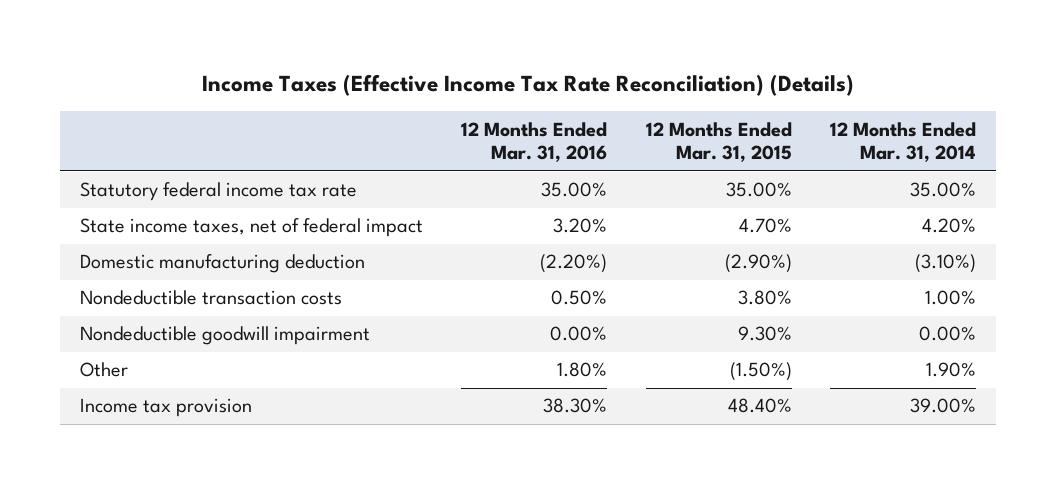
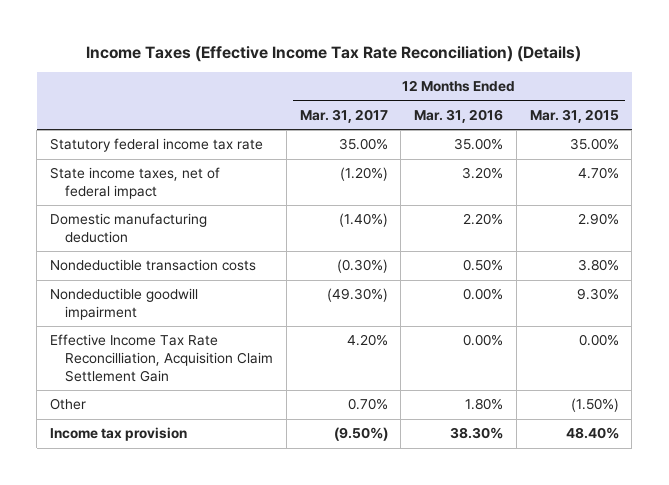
- | 12 Months Ended Mar. 31, 2016 | 12 Months Ended Mar. 31, 2015 | 12 Months Ended Mar. 31, 2014
+ | 12 Months Ended Mar. 31, 2017 | 12 Months Ended Mar. 31, 2016 | 12 Months Ended Mar. 31, 2015
- Domestic manufacturing deduction | (2.20%) | (2.90%) | (3.10%)
+ Domestic manufacturing deduction | (1.40%) | 2.20% | 2.90%
+ Effective Income Tax Rate Reconcilliation, Acquisition Claim Settlement Gain | 4.20% | 0.00% | 0.00%

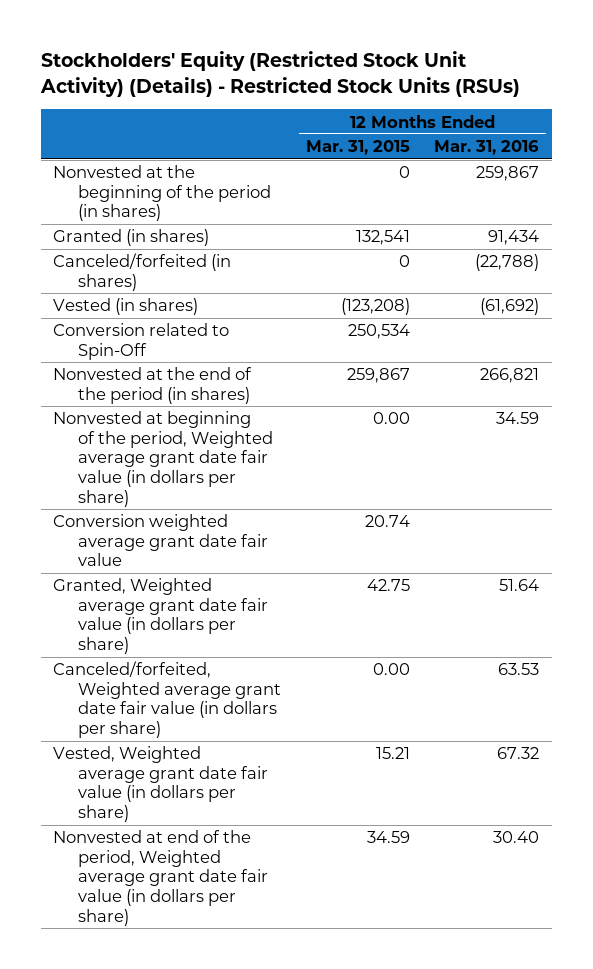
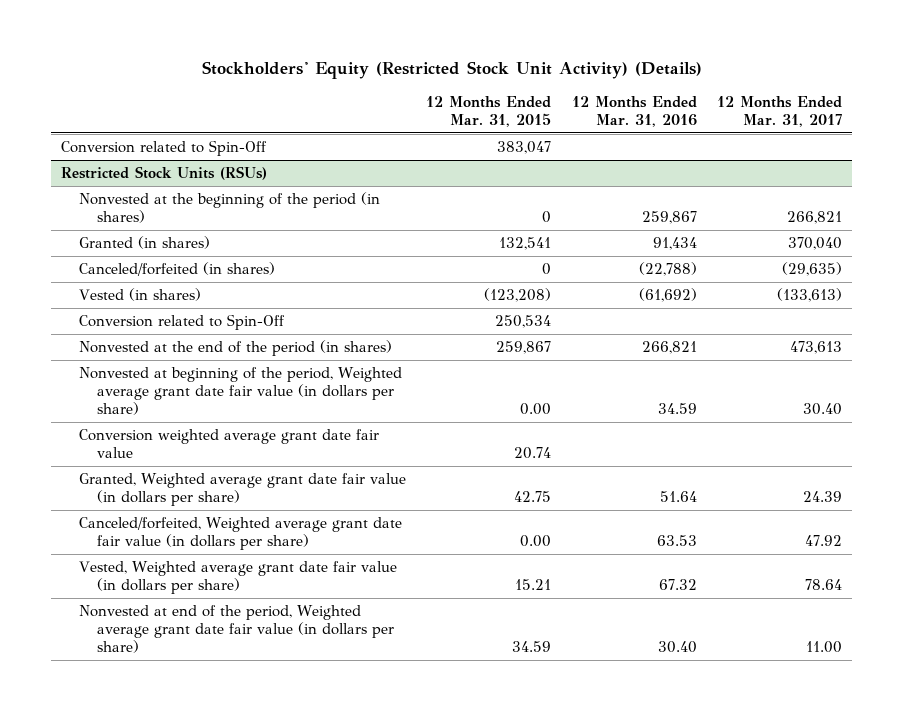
- Stockholders' Equity (Restricted Stock Unit Activity) (Details) - Restricted Stock Units (RSUs)
+ Stockholders' Equity (Restricted Stock Unit Activity) (Details)
- | 12 Months Ended Mar. 31, 2015 | 12 Months Ended Mar. 31, 2016
+ | 12 Months Ended Mar. 31, 2015 | 12 Months Ended Mar. 31, 2016 | 12 Months Ended Mar. 31, 2017
+ Conversion related to Spin-Off | 383,047 | |
+ Restricted Stock Units (RSUs)

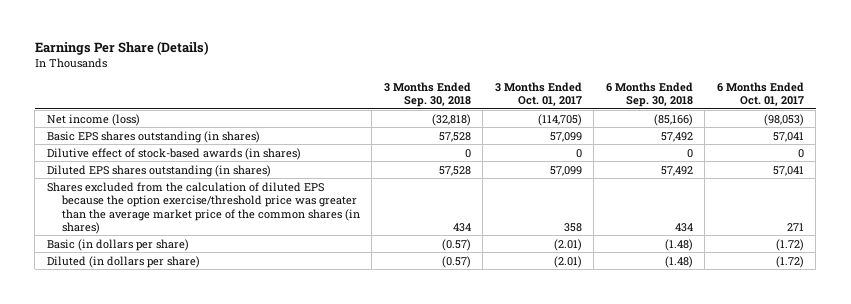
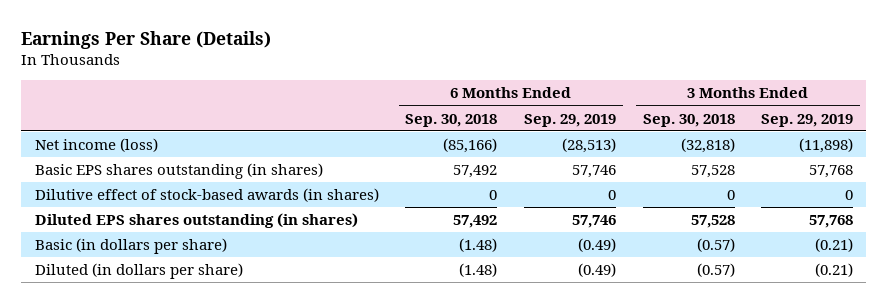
- | 3 Months Ended Sep. 30, 2018 | 3 Months Ended Oct. 01, 2017 | 6 Months Ended Sep. 30, 2018 | 6 Months Ended Oct. 01, 2017
+ | 6 Months Ended Sep. 30, 2018 | 6 Months Ended Sep. 29, 2019 | 3 Months Ended Sep. 30, 2018 | 3 Months Ended Sep. 29, 2019
- Shares excluded from the calculation of diluted EPS because the option exercise/threshold price was greater than the average market price of the common shares (in shares) | 434 | 358 | 434 | 271

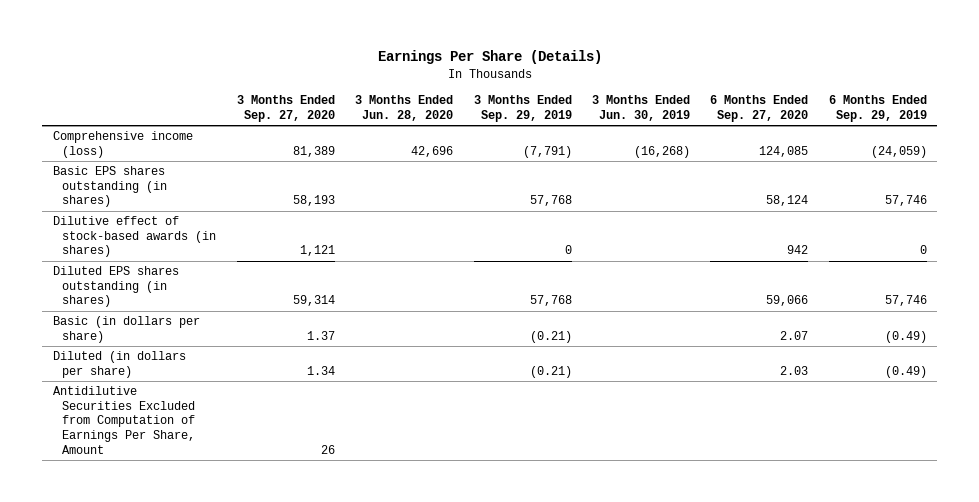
- | 6 Months Ended Sep. 30, 2018 | 6 Months Ended Sep. 29, 2019 | 3 Months Ended Sep. 30, 2018 | 3 Months Ended Sep. 29, 2019
+ | 3 Months Ended Sep. 27, 2020 | 3 Months Ended Jun. 28, 2020 | 3 Months Ended Sep. 29, 2019 | 3 Months Ended Jun. 30, 2019 | 6 Months Ended Sep. 27, 2020 | 6 Months Ended Sep. 29, 2019
- Net income (loss) | (85,166) | (28,513) | (32,818) | (11,898)
+ Comprehensive income (loss) | 81,389 | 42,696 | (7,791) | (16,268) | 124,085 | (24,059)
+ Antidilutive Securities Excluded from Computation of Earnings Per Share, Amount | 26 | | | | |

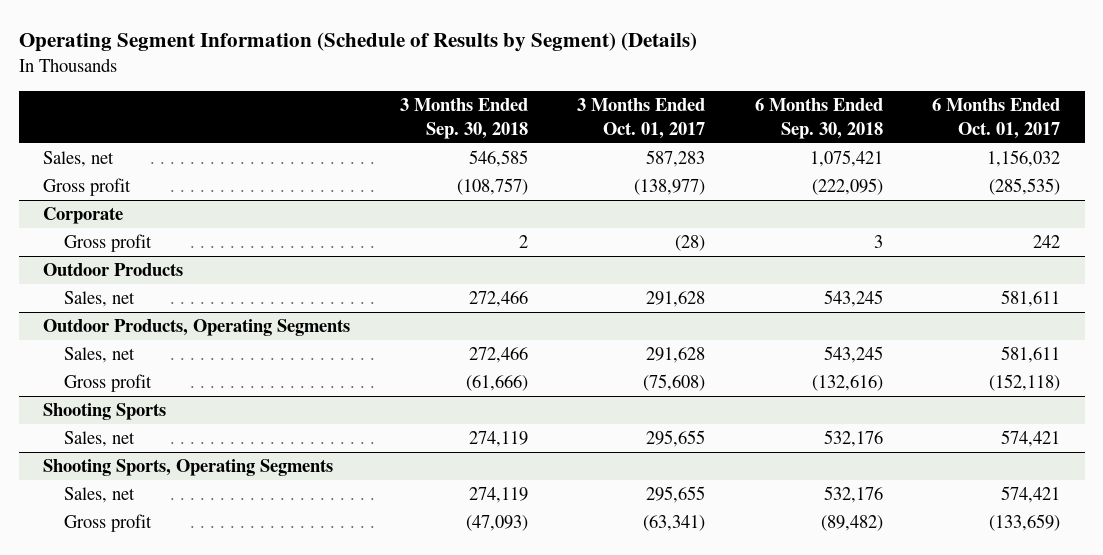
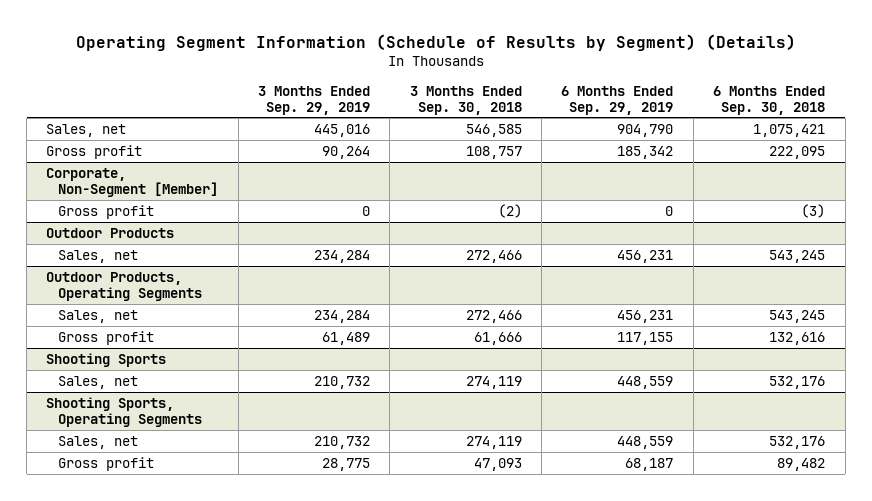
- | 3 Months Ended Sep. 30, 2018 | 3 Months Ended Oct. 01, 2017 | 6 Months Ended Sep. 30, 2018 | 6 Months Ended Oct. 01, 2017
+ | 3 Months Ended Sep. 29, 2019 | 3 Months Ended Sep. 30, 2018 | 6 Months Ended Sep. 29, 2019 | 6 Months Ended Sep. 30, 2018
- Gross profit | (108,757) | (138,977) | (222,095) | (285,535)
- Corporate
- Gross profit | 2 | (28) | 3 | 242
+ Gross profit | 90,264 | 108,757 | 185,342 | 222,095
+ Corporate, Non-Segment [Member]
+ Gross profit | 0 | (2) | 0 | (3)
@ Outdoor Products, Operating Segments
- Gross profit | (61,666) | (75,608) | (132,616) | (152,118)
+ Gross profit | 61,489 | 61,666 | 117,155 | 132,616
@ Shooting Sports, Operating Segments
- Gross profit | (47,093) | (63,341) | (89,482) | (133,659)
+ Gross profit | 28,775 | 47,093 | 68,187 | 89,482

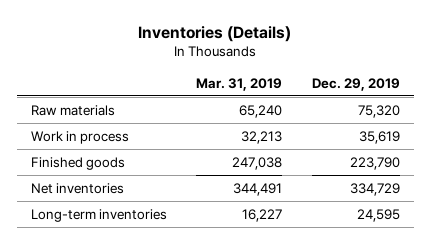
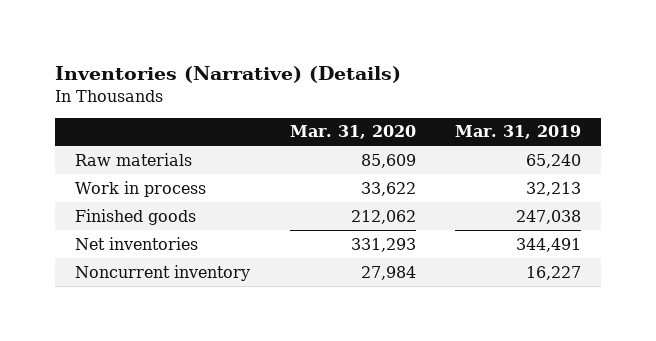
- Inventories (Details)
+ Inventories (Narrative) (Details)
- | Mar. 31, 2019 | Dec. 29, 2019
+ | Mar. 31, 2020 | Mar. 31, 2019
- Long-term inventories | 16,227 | 24,595
+ Noncurrent inventory | 27,984 | 16,227

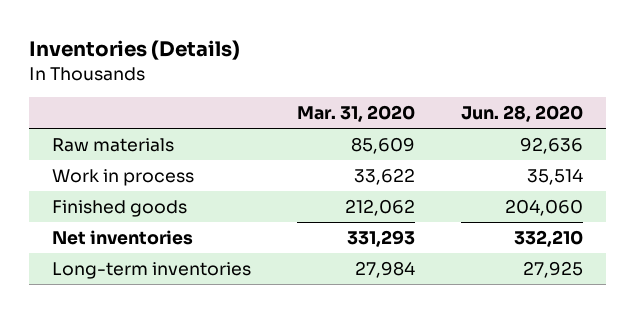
- Inventories (Narrative) (Details)
+ Inventories (Details)
- | Mar. 31, 2020 | Mar. 31, 2019
+ | Mar. 31, 2020 | Jun. 28, 2020
- Noncurrent inventory | 27,984 | 16,227
+ Long-term inventories | 27,984 | 27,925

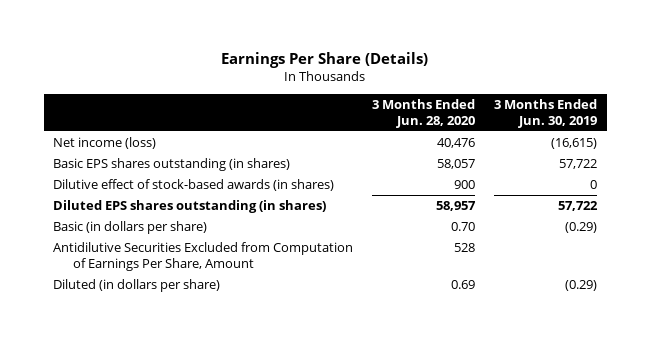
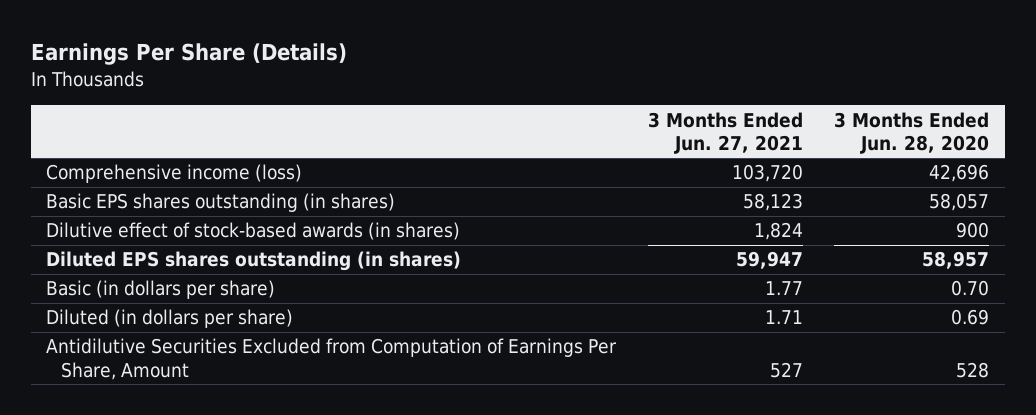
- | 3 Months Ended Jun. 28, 2020 | 3 Months Ended Jun. 30, 2019
+ | 3 Months Ended Jun. 27, 2021 | 3 Months Ended Jun. 28, 2020
- Net income (loss) | 40,476 | (16,615)
+ Comprehensive income (loss) | 103,720 | 42,696
moved down: Antidilutive Securities Excluded from Computation of Earnings Per Share, Amount | 527 | 528

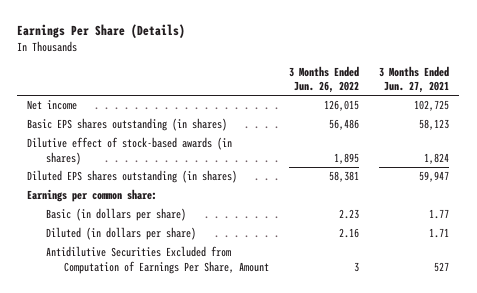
- | 3 Months Ended Jun. 27, 2021 | 3 Months Ended Jun. 28, 2020
+ | 3 Months Ended Jun. 26, 2022 | 3 Months Ended Jun. 27, 2021
- Comprehensive income (loss) | 103,720 | 42,696
+ Net income | 126,015 | 102,725
+ Earnings per common share:

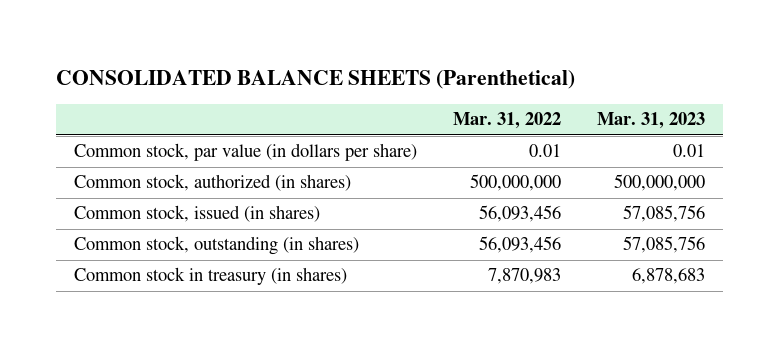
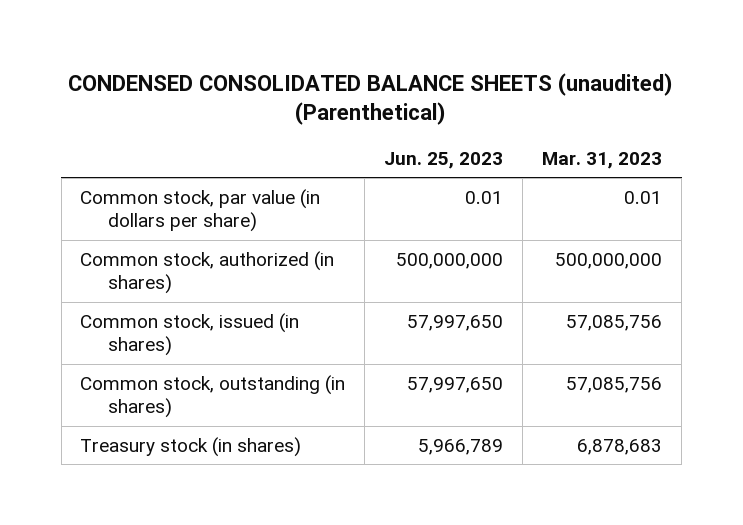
- CONSOLIDATED BALANCE SHEETS (Parenthetical)
+ CONDENSED CONSOLIDATED BALANCE SHEETS (unaudited) (Parenthetical)
- | Mar. 31, 2022 | Mar. 31, 2023
+ | Jun. 25, 2023 | Mar. 31, 2023
- Common stock in treasury (in shares) | 7,870,983 | 6,878,683
+ Treasury stock (in shares) | 5,966,789 | 6,878,683

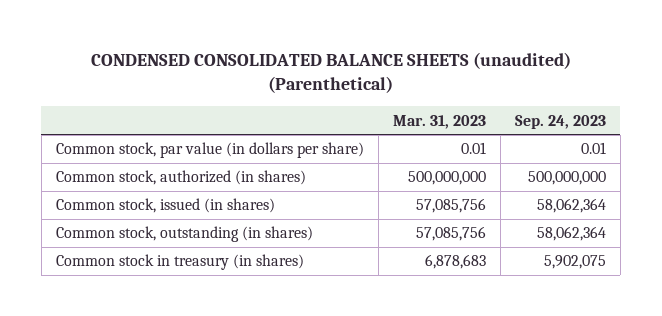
- | Jun. 25, 2023 | Mar. 31, 2023
+ | Mar. 31, 2023 | Sep. 24, 2023
- Treasury stock (in shares) | 5,966,789 | 6,878,683
+ Common stock in treasury (in shares) | 6,878,683 | 5,902,075

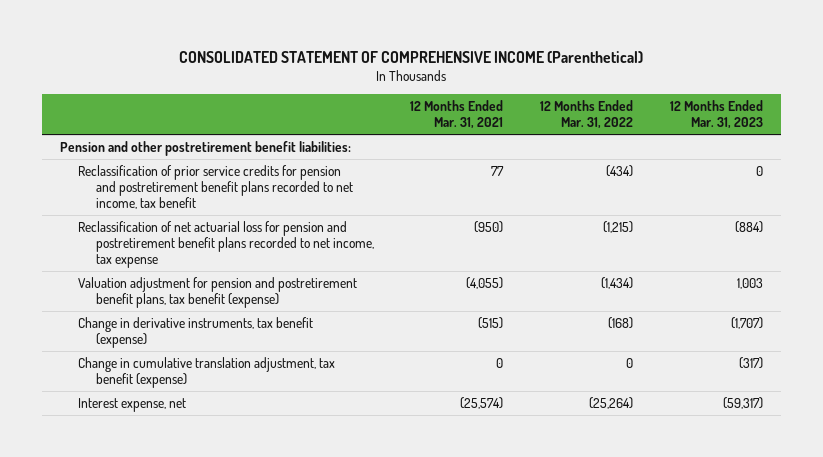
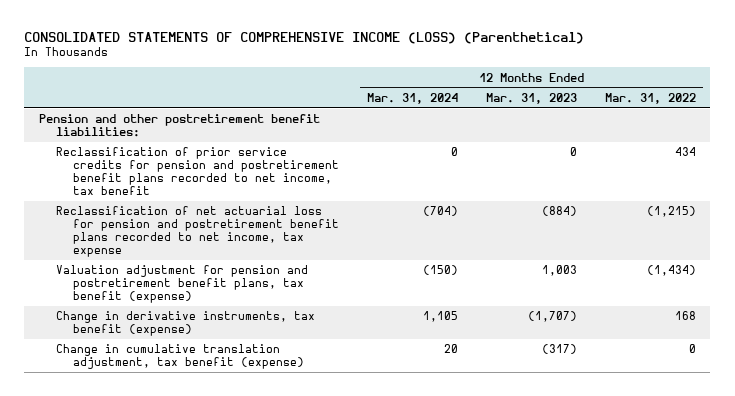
- CONSOLIDATED STATEMENT OF COMPREHENSIVE INCOME (Parenthetical)
+ CONSOLIDATED STATEMENTS OF COMPREHENSIVE INCOME (LOSS) (Parenthetical)
- | 12 Months Ended Mar. 31, 2021 | 12 Months Ended Mar. 31, 2022 | 12 Months Ended Mar. 31, 2023
+ | 12 Months Ended Mar. 31, 2024 | 12 Months Ended Mar. 31, 2023 | 12 Months Ended Mar. 31, 2022
- Reclassification of prior service credits for pension and postretirement benefit plans recorded to net income, tax benefit | 77 | (434) | 0
+ Reclassification of prior service credits for pension and postretirement benefit plans recorded to net income, tax benefit | 0 | 0 | 434
- Change in derivative instruments, tax benefit (expense) | (515) | (168) | (1,707)
+ Change in derivative instruments, tax benefit (expense) | 1,105 | (1,707) | 168
- Interest expense, net | (25,574) | (25,264) | (59,317)

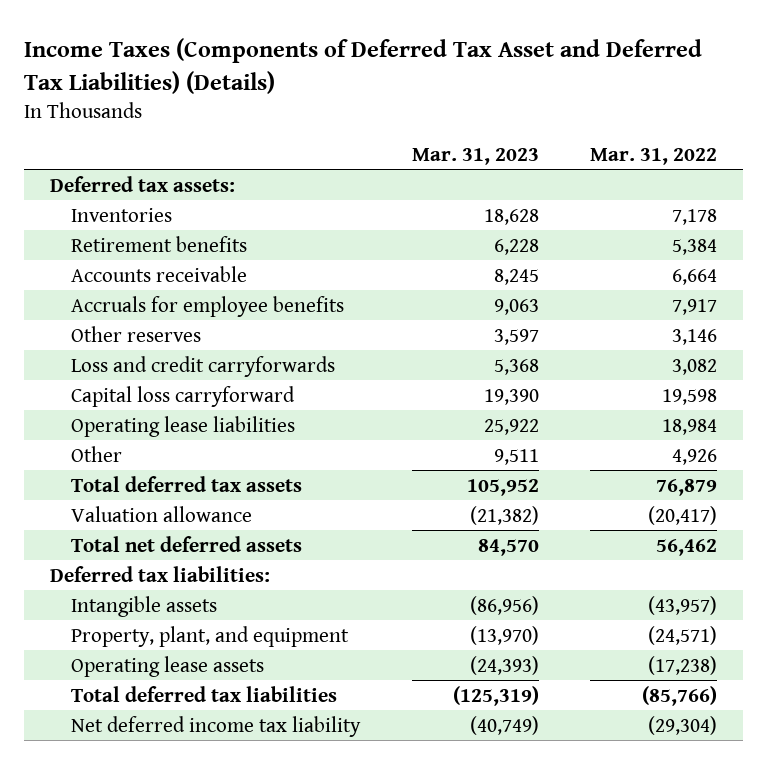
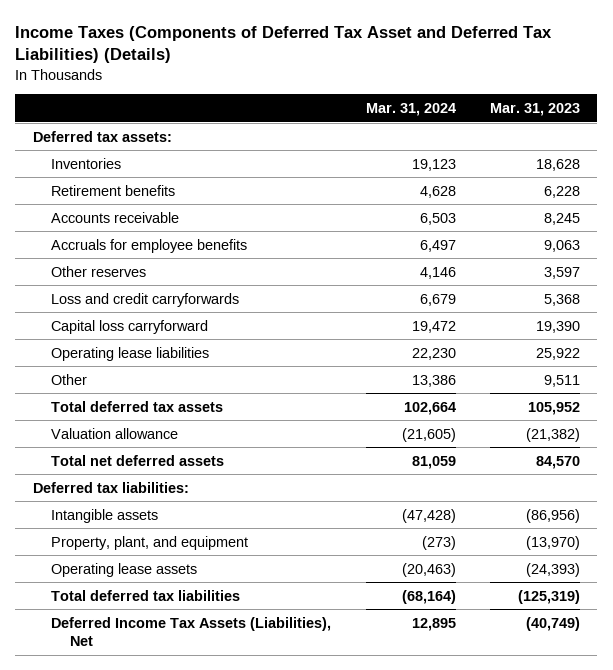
- | Mar. 31, 2023 | Mar. 31, 2022
+ | Mar. 31, 2024 | Mar. 31, 2023
- Net deferred income tax liability | (40,749) | (29,304)
+ Deferred Income Tax Assets (Liabilities), Net | 12,895 | (40,749)

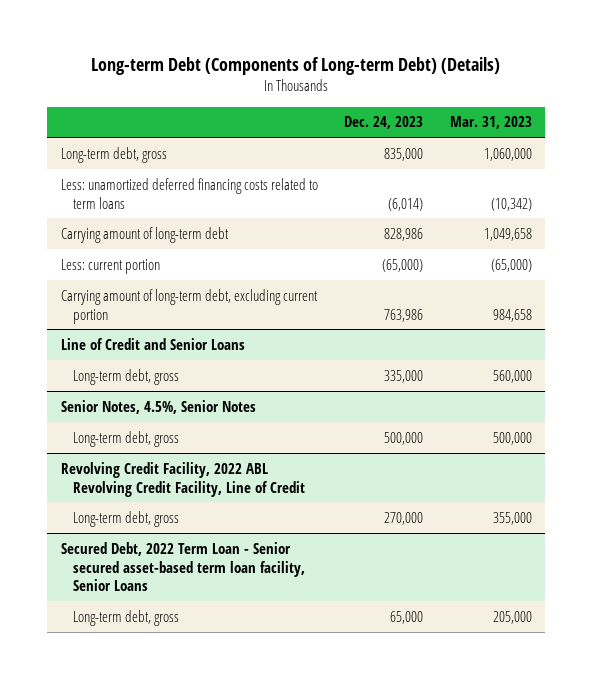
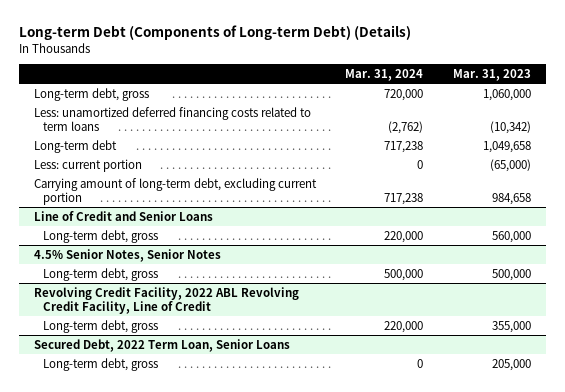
- | Dec. 24, 2023 | Mar. 31, 2023
+ | Mar. 31, 2024 | Mar. 31, 2023
- Carrying amount of long-term debt | 828,986 | 1,049,658
+ Long-term debt | 717,238 | 1,049,658
- Senior Notes, 4.5%, Senior Notes
+ 4.5% Senior Notes, Senior Notes
- Secured Debt, 2022 Term Loan - Senior secured asset-based term loan facility, Senior Loans
+ Secured Debt, 2022 Term Loan, Senior Loans

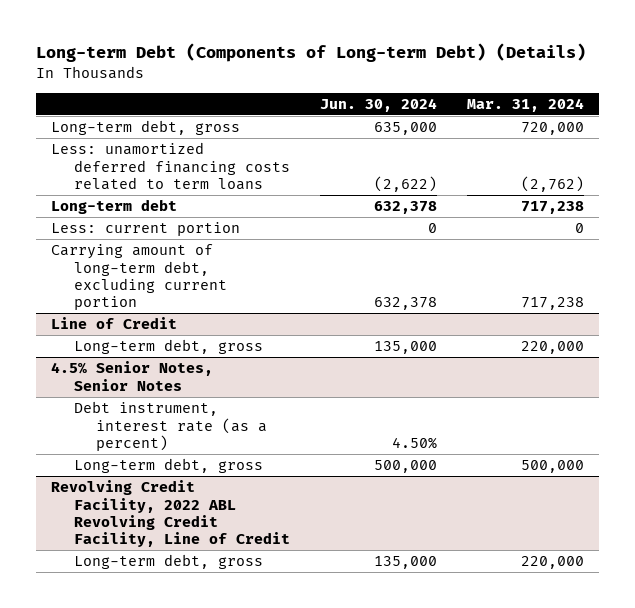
- | Mar. 31, 2024 | Mar. 31, 2023
+ | Jun. 30, 2024 | Mar. 31, 2024
- Line of Credit and Senior Loans
+ Line of Credit
@ 4.5% Senior Notes, Senior Notes
+ Debt instrument, interest rate (as a percent) | 4.50% |
- Secured Debt, 2022 Term Loan, Senior Loans
- Long-term debt, gross | 0 | 205,000

